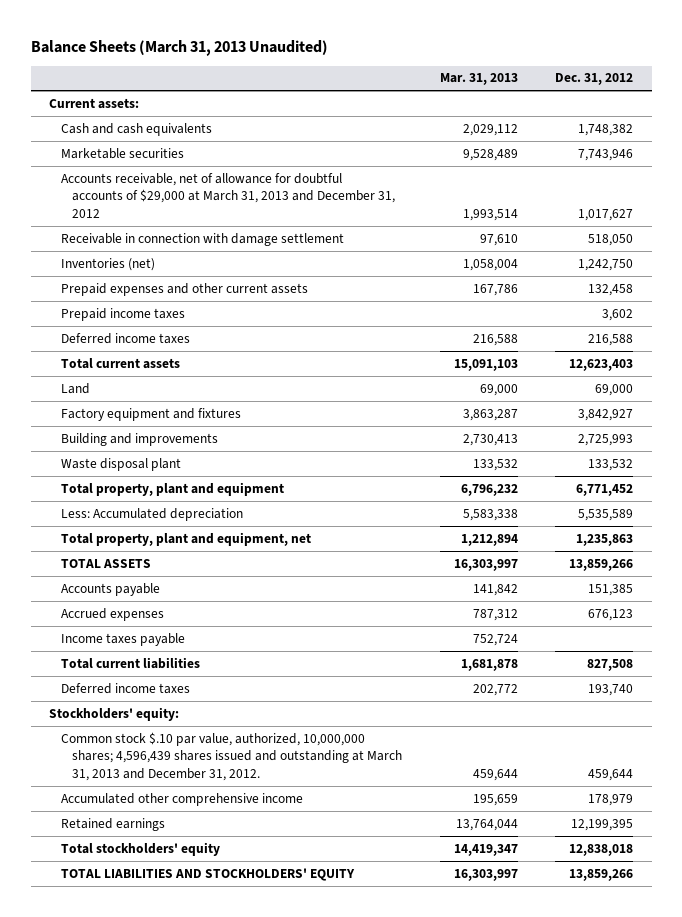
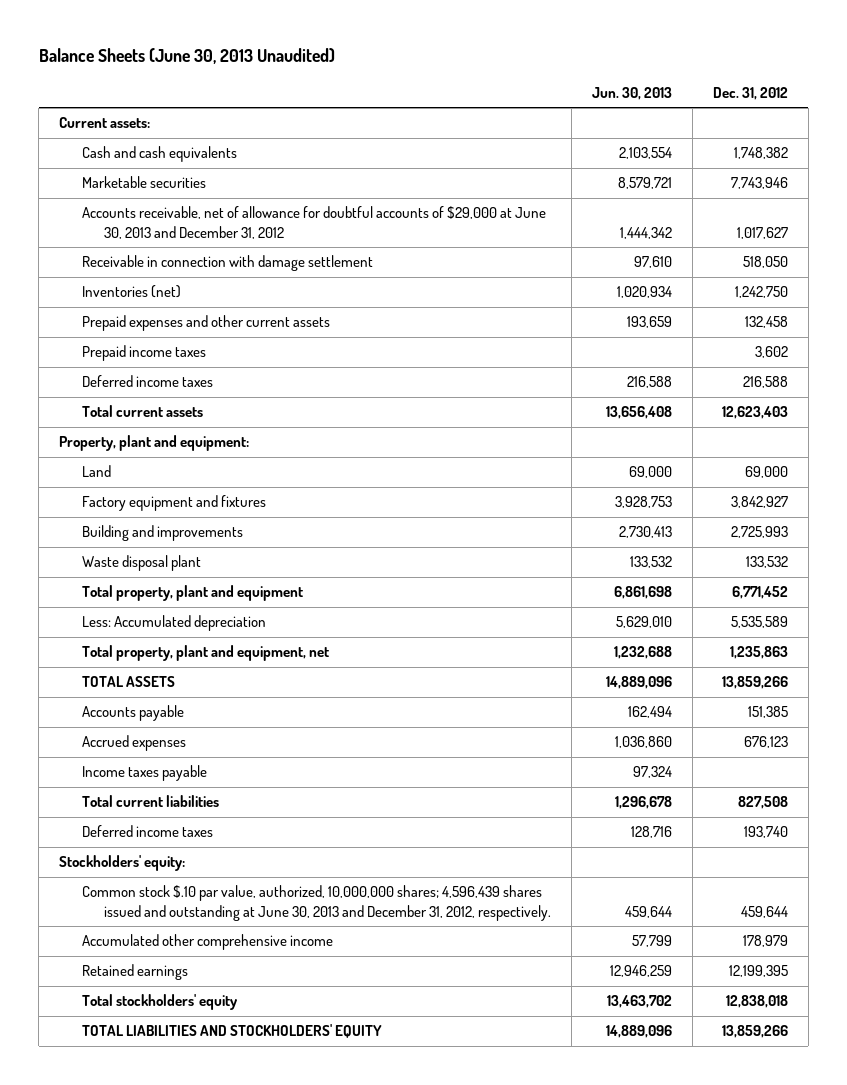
- Balance Sheets (March 31, 2013 Unaudited)
+ Balance Sheets (June 30, 2013 Unaudited)
- | Mar. 31, 2013 | Dec. 31, 2012
+ | Jun. 30, 2013 | Dec. 31, 2012
- Accounts receivable, net of allowance for doubtful accounts of $29,000 at March 31, 2013 and December 31, 2012 | 1,993,514 | 1,017,627
+ Accounts receivable, net of allowance for doubtful accounts of $29,000 at June 30, 2013 and December 31, 2012 | 1,444,342 | 1,017,627
+ Property, plant and equipment:
- Common stock $.10 par value, authorized, 10,000,000 shares; 4,596,439 shares issued and outstanding at March 31, 2013 and December 31, 2012. | 459,644 | 459,644
+ Common stock $.10 par value, authorized, 10,000,000 shares; 4,596,439 shares issued and outstanding at June 30, 2013 and December 31, 2012, respectively. | 459,644 | 459,644

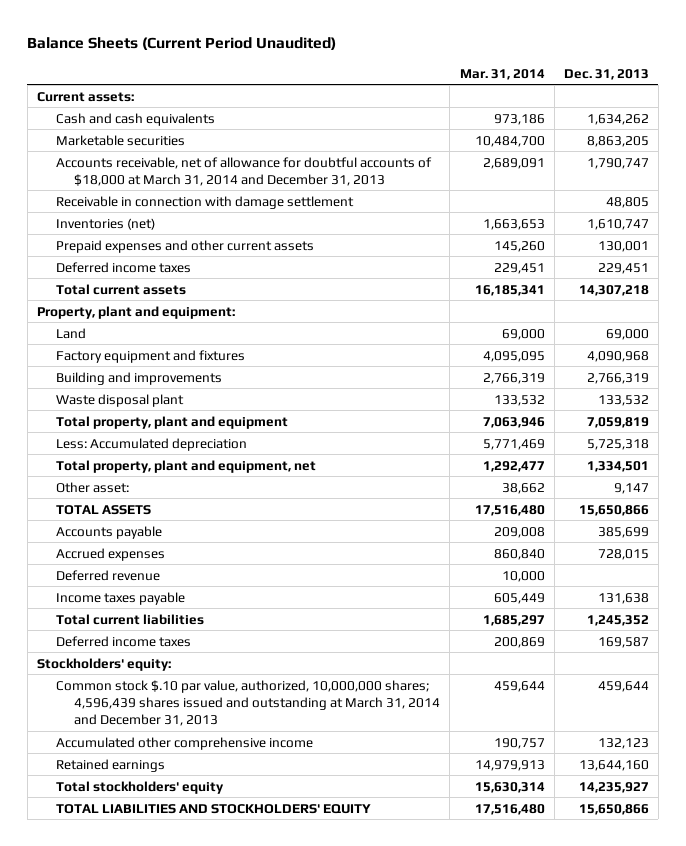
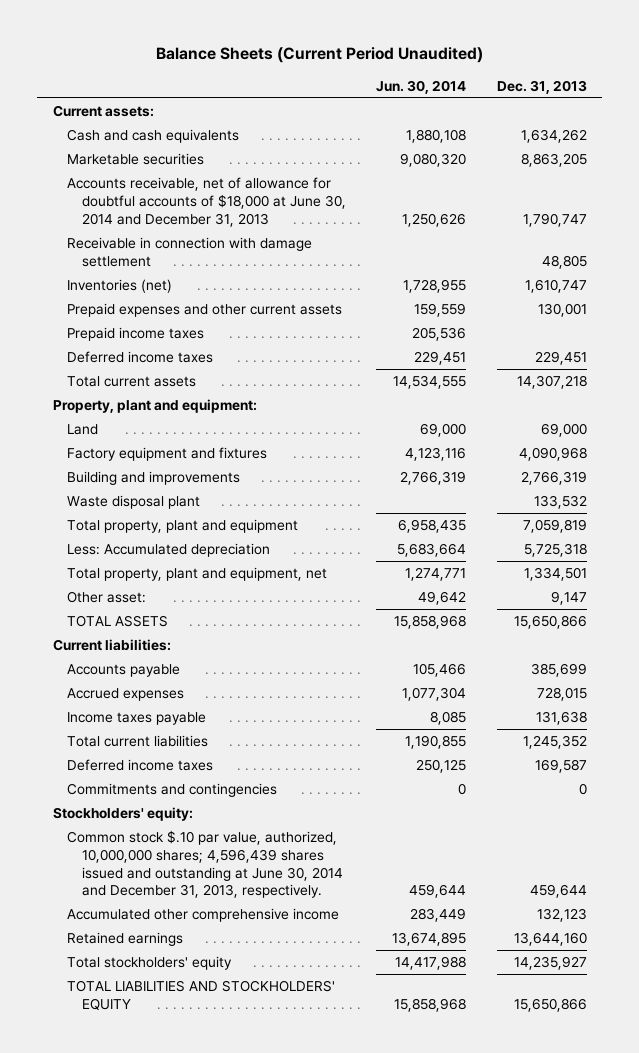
- | Mar. 31, 2014 | Dec. 31, 2013
+ | Jun. 30, 2014 | Dec. 31, 2013
- Accounts receivable, net of allowance for doubtful accounts of $18,000 at March 31, 2014 and December 31, 2013 | 2,689,091 | 1,790,747
+ Accounts receivable, net of allowance for doubtful accounts of $18,000 at June 30, 2014 and December 31, 2013 | 1,250,626 | 1,790,747
+ Prepaid income taxes | 205,536 |
+ Current liabilities:
- Deferred revenue | 10,000 |
+ Commitments and contingencies | 0 | 0
- Common stock $.10 par value, authorized, 10,000,000 shares; 4,596,439 shares issued and outstanding at March 31, 2014 and December 31, 2013 | 459,644 | 459,644
+ Common stock $.10 par value, authorized, 10,000,000 shares; 4,596,439 shares issued and outstanding at June 30, 2014 and December 31, 2013, respectively. | 459,644 | 459,644

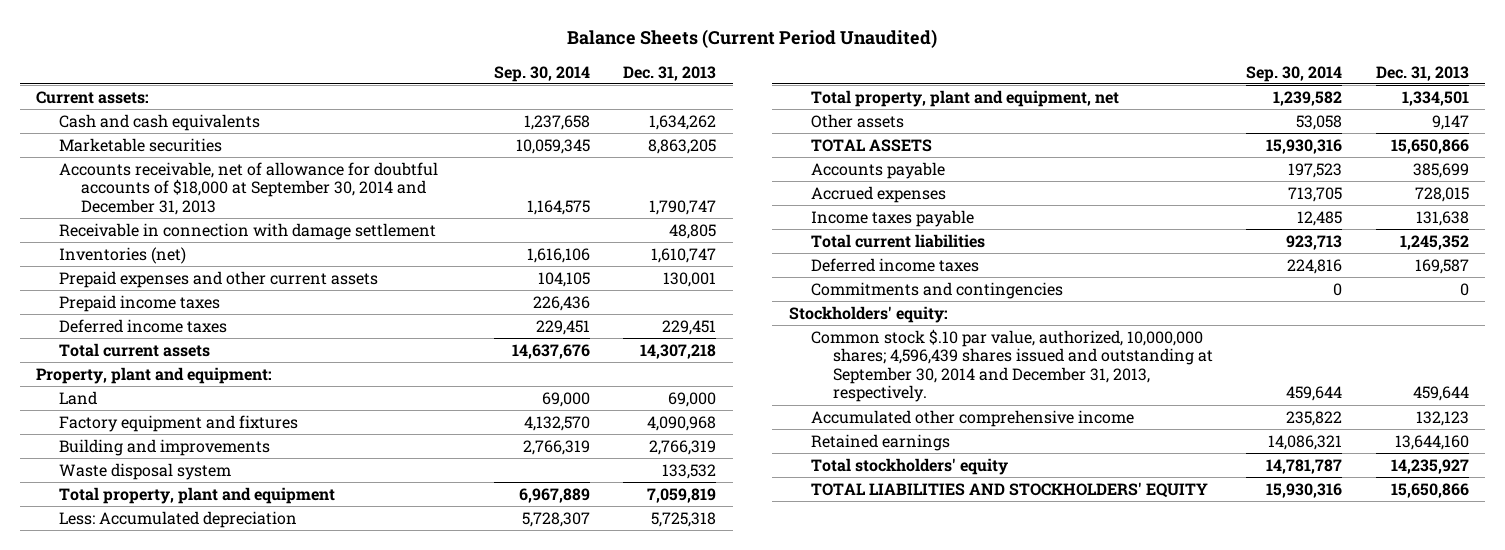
- | Jun. 30, 2014 | Dec. 31, 2013
+ | Sep. 30, 2014 | Dec. 31, 2013
- Accounts receivable, net of allowance for doubtful accounts of $18,000 at June 30, 2014 and December 31, 2013 | 1,250,626 | 1,790,747
+ Accounts receivable, net of allowance for doubtful accounts of $18,000 at September 30, 2014 and December 31, 2013 | 1,164,575 | 1,790,747
- Waste disposal plant | | 133,532
+ Waste disposal system | | 133,532
- Other asset: | 49,642 | 9,147
+ Other assets | 53,058 | 9,147
- Current liabilities:
- Common stock $.10 par value, authorized, 10,000,000 shares; 4,596,439 shares issued and outstanding at June 30, 2014 and December 31, 2013, respectively. | 459,644 | 459,644
+ Common stock $.10 par value, authorized, 10,000,000 shares; 4,596,439 shares issued and outstanding at September 30, 2014 and December 31, 2013, respectively. | 459,644 | 459,644

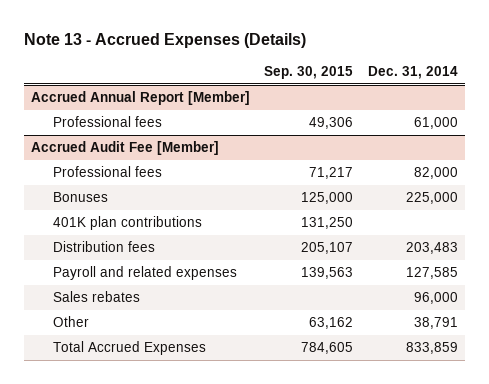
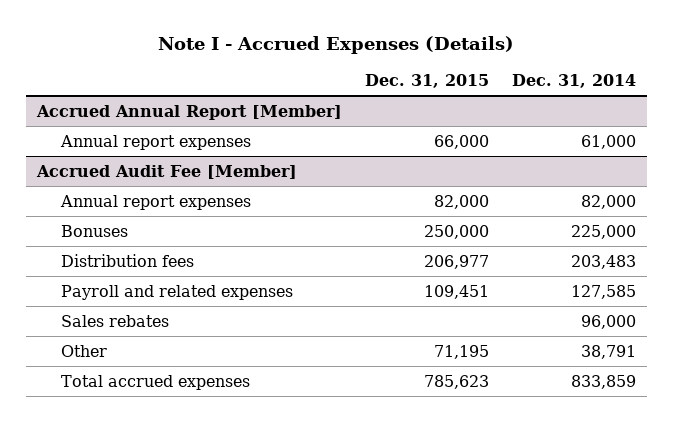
- Note 13 - Accrued Expenses (Details)
+ Note I - Accrued Expenses (Details)
- | Sep. 30, 2015 | Dec. 31, 2014
+ | Dec. 31, 2015 | Dec. 31, 2014
@ Accrued Annual Report [Member]
- Professional fees | 49,306 | 61,000
+ Annual report expenses | 66,000 | 61,000
@ Accrued Audit Fee [Member]
- Professional fees | 71,217 | 82,000
+ Annual report expenses | 82,000 | 82,000
- 401K plan contributions | 131,250 |
- Total Accrued Expenses | 784,605 | 833,859
+ Total accrued expenses | 785,623 | 833,859

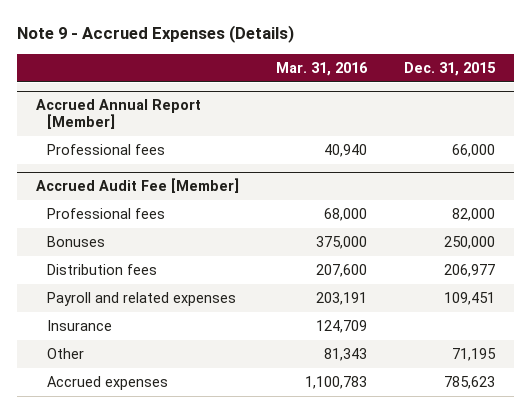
- Note I - Accrued Expenses (Details)
+ Note 9 - Accrued Expenses (Details)
- | Dec. 31, 2015 | Dec. 31, 2014
+ | Mar. 31, 2016 | Dec. 31, 2015
@ Accrued Annual Report [Member]
- Annual report expenses | 66,000 | 61,000
+ Professional fees | 40,940 | 66,000
@ Accrued Audit Fee [Member]
- Annual report expenses | 82,000 | 82,000
+ Professional fees | 68,000 | 82,000
- Sales rebates | | 96,000
+ Insurance | 124,709 |
- Total accrued expenses | 785,623 | 833,859
+ Accrued expenses | 1,100,783 | 785,623

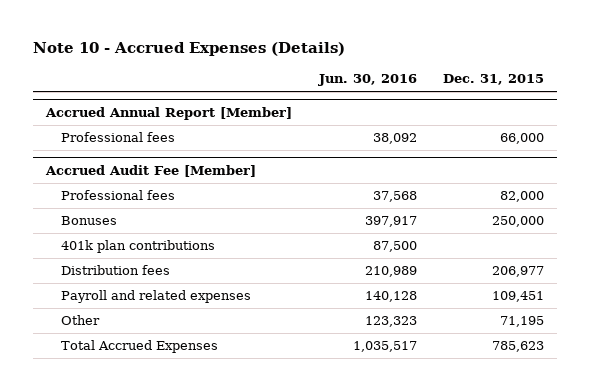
- Note 9 - Accrued Expenses (Details)
+ Note 10 - Accrued Expenses (Details)
- | Mar. 31, 2016 | Dec. 31, 2015
+ | Jun. 30, 2016 | Dec. 31, 2015
@ Accrued Audit Fee [Member]
+ 401k plan contributions | 87,500 |
- Insurance | 124,709 |
- Accrued expenses | 1,100,783 | 785,623
+ Total Accrued Expenses | 1,035,517 | 785,623

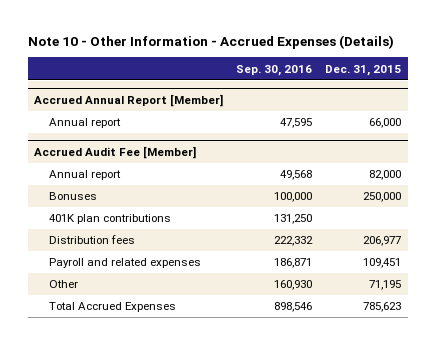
- Note 10 - Accrued Expenses (Details)
+ Note 10 - Other Information - Accrued Expenses (Details)
- | Jun. 30, 2016 | Dec. 31, 2015
+ | Sep. 30, 2016 | Dec. 31, 2015
@ Accrued Annual Report [Member]
- Professional fees | 38,092 | 66,000
+ Annual report | 47,595 | 66,000
@ Accrued Audit Fee [Member]
- Professional fees | 37,568 | 82,000
+ Annual report | 49,568 | 82,000
- 401k plan contributions | 87,500 |
+ 401K plan contributions | 131,250 |

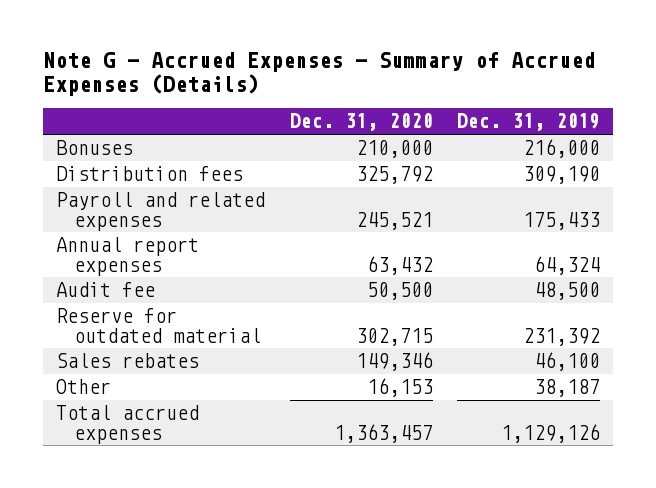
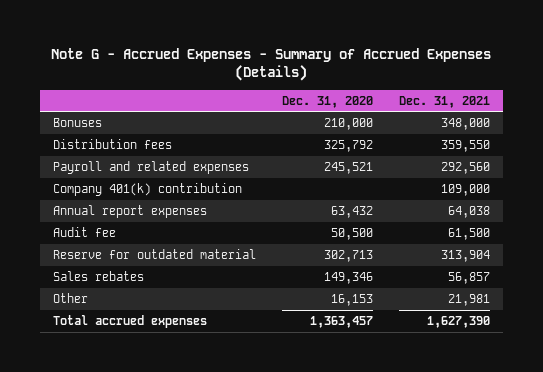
- | Dec. 31, 2020 | Dec. 31, 2019
+ | Dec. 31, 2020 | Dec. 31, 2021
+ Company 401(k) contribution | | 109,000
- Reserve for outdated material | 302,715 | 231,392
+ Reserve for outdated material | 302,713 | 313,904

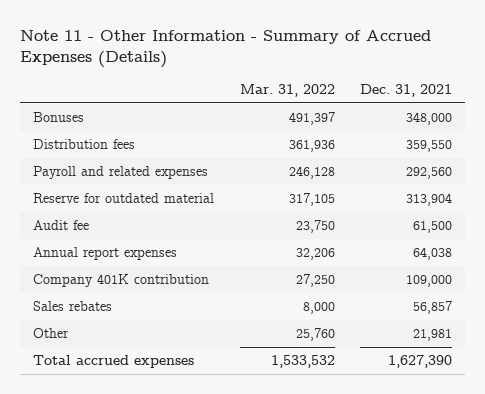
- Note G - Accrued Expenses - Summary of Accrued Expenses (Details)
+ Note 11 - Other Information - Summary of Accrued Expenses (Details)
- | Dec. 31, 2020 | Dec. 31, 2021
+ | Mar. 31, 2022 | Dec. 31, 2021
- Company 401(k) contribution | | 109,000
moved down: Audit fee | 23,750 | 61,500
moved down: Annual report expenses | 32,206 | 64,038
+ Company 401K contribution | 27,250 | 109,000

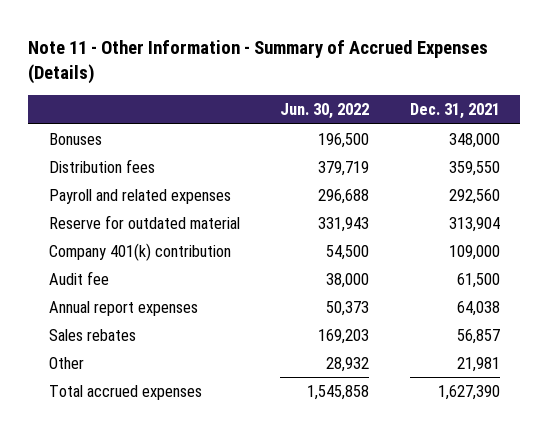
- | Mar. 31, 2022 | Dec. 31, 2021
+ | Jun. 30, 2022 | Dec. 31, 2021
+ Company 401(k) contribution | 54,500 | 109,000
- Company 401K contribution | 27,250 | 109,000

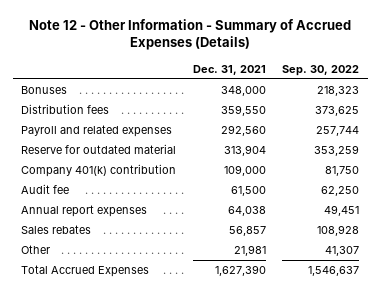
- Note 11 - Other Information - Summary of Accrued Expenses (Details)
+ Note 12 - Other Information - Summary of Accrued Expenses (Details)
- | Jun. 30, 2022 | Dec. 31, 2021
+ | Dec. 31, 2021 | Sep. 30, 2022
- Total accrued expenses | 1,545,858 | 1,627,390
+ Total Accrued Expenses | 1,627,390 | 1,546,637

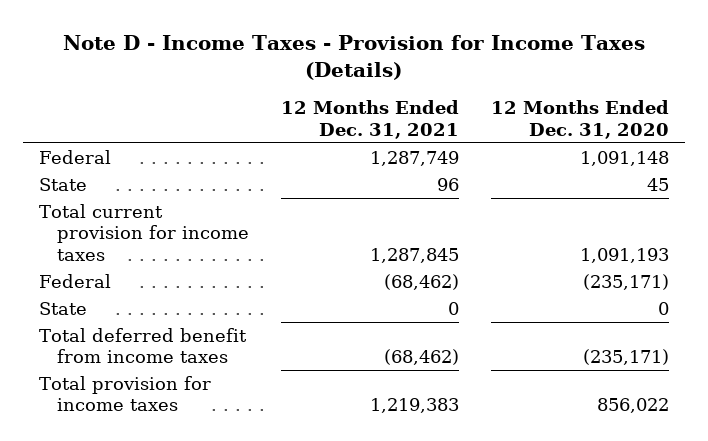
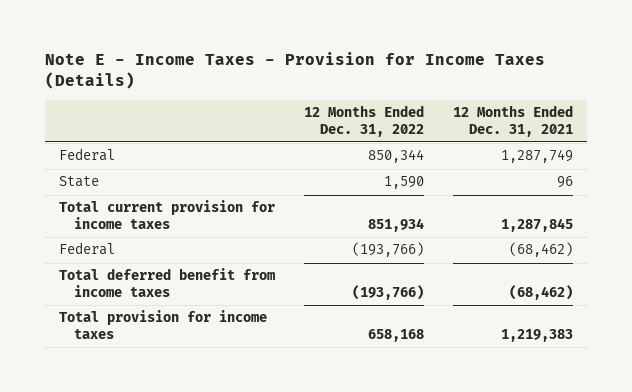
- Note D - Income Taxes - Provision for Income Taxes (Details)
+ Note E - Income Taxes - Provision for Income Taxes (Details)
- | 12 Months Ended Dec. 31, 2021 | 12 Months Ended Dec. 31, 2020
+ | 12 Months Ended Dec. 31, 2022 | 12 Months Ended Dec. 31, 2021
- State | 0 | 0

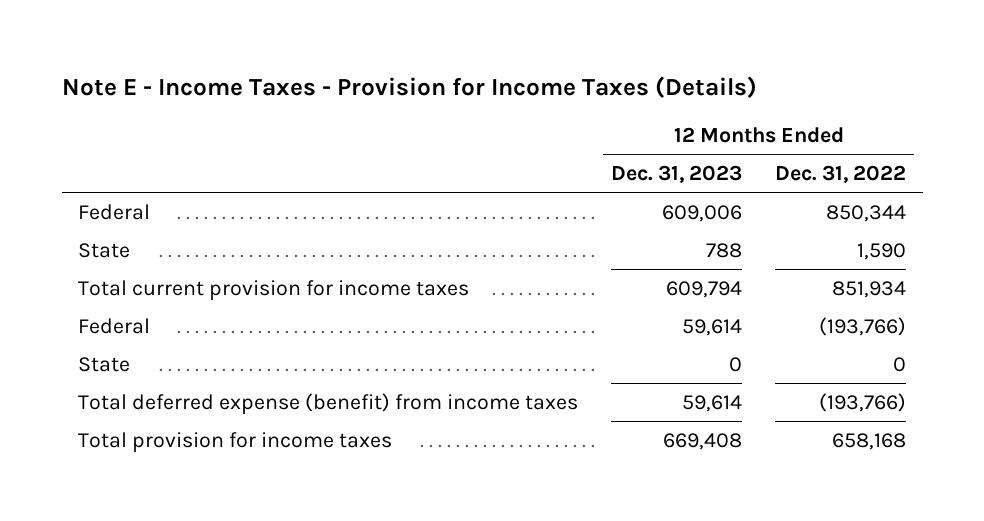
- | 12 Months Ended Dec. 31, 2022 | 12 Months Ended Dec. 31, 2021
+ | 12 Months Ended Dec. 31, 2023 | 12 Months Ended Dec. 31, 2022
- Total deferred benefit from income taxes | (193,766) | (68,462)
+ State | 0 | 0
+ Total deferred expense (benefit) from income taxes | 59,614 | (193,766)

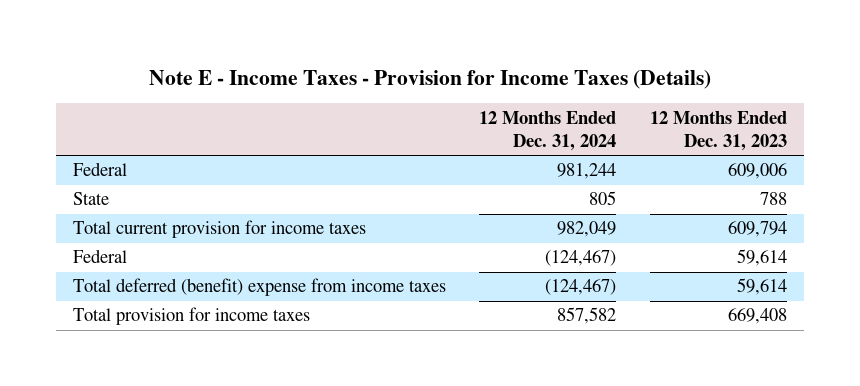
- | 12 Months Ended Dec. 31, 2023 | 12 Months Ended Dec. 31, 2022
+ | 12 Months Ended Dec. 31, 2024 | 12 Months Ended Dec. 31, 2023
- State | 0 | 0
- Total deferred expense (benefit) from income taxes | 59,614 | (193,766)
+ Total deferred (benefit) expense from income taxes | (124,467) | 59,614

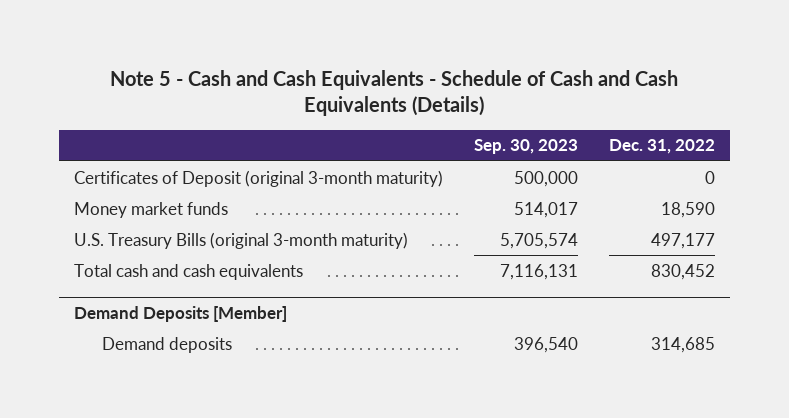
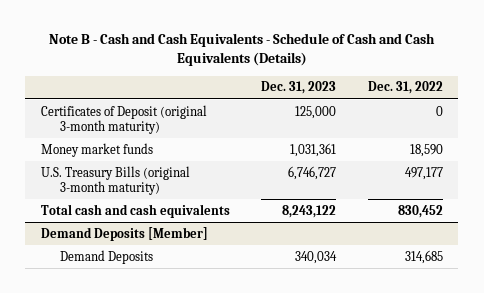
- Note 5 - Cash and Cash Equivalents - Schedule of Cash and Cash Equivalents (Details)
+ Note B - Cash and Cash Equivalents - Schedule of Cash and Cash Equivalents (Details)
- | Sep. 30, 2023 | Dec. 31, 2022
+ | Dec. 31, 2023 | Dec. 31, 2022
@ Demand Deposits [Member]
- Demand deposits | 396,540 | 314,685
+ Demand Deposits | 340,034 | 314,685

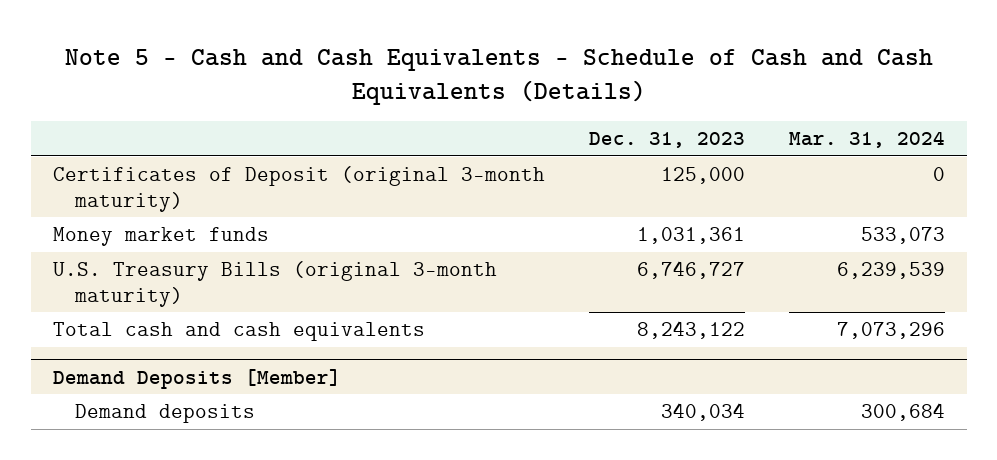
- Note B - Cash and Cash Equivalents - Schedule of Cash and Cash Equivalents (Details)
+ Note 5 - Cash and Cash Equivalents - Schedule of Cash and Cash Equivalents (Details)
- | Dec. 31, 2023 | Dec. 31, 2022
+ | Dec. 31, 2023 | Mar. 31, 2024
@ Demand Deposits [Member]
- Demand Deposits | 340,034 | 314,685
+ Demand deposits | 340,034 | 300,684

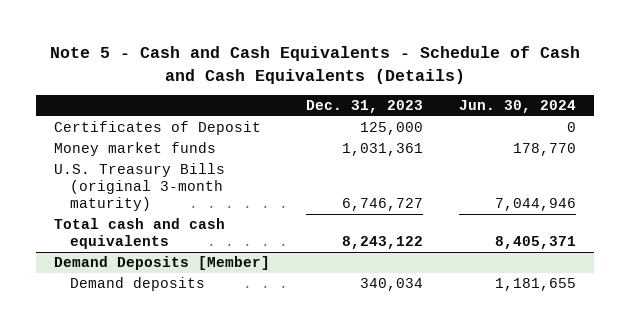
- | Dec. 31, 2023 | Mar. 31, 2024
+ | Dec. 31, 2023 | Jun. 30, 2024
- Certificates of Deposit (original 3-month maturity) | 125,000 | 0
+ Certificates of Deposit | 125,000 | 0

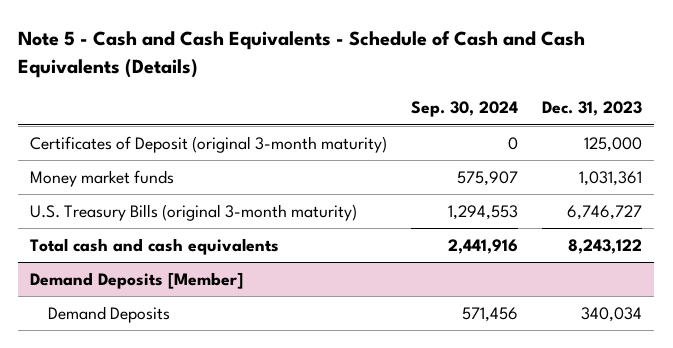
- | Dec. 31, 2023 | Jun. 30, 2024
+ | Sep. 30, 2024 | Dec. 31, 2023
- Certificates of Deposit | 125,000 | 0
+ Certificates of Deposit (original 3-month maturity) | 0 | 125,000
@ Demand Deposits [Member]
- Demand deposits | 340,034 | 1,181,655
+ Demand Deposits | 571,456 | 340,034

